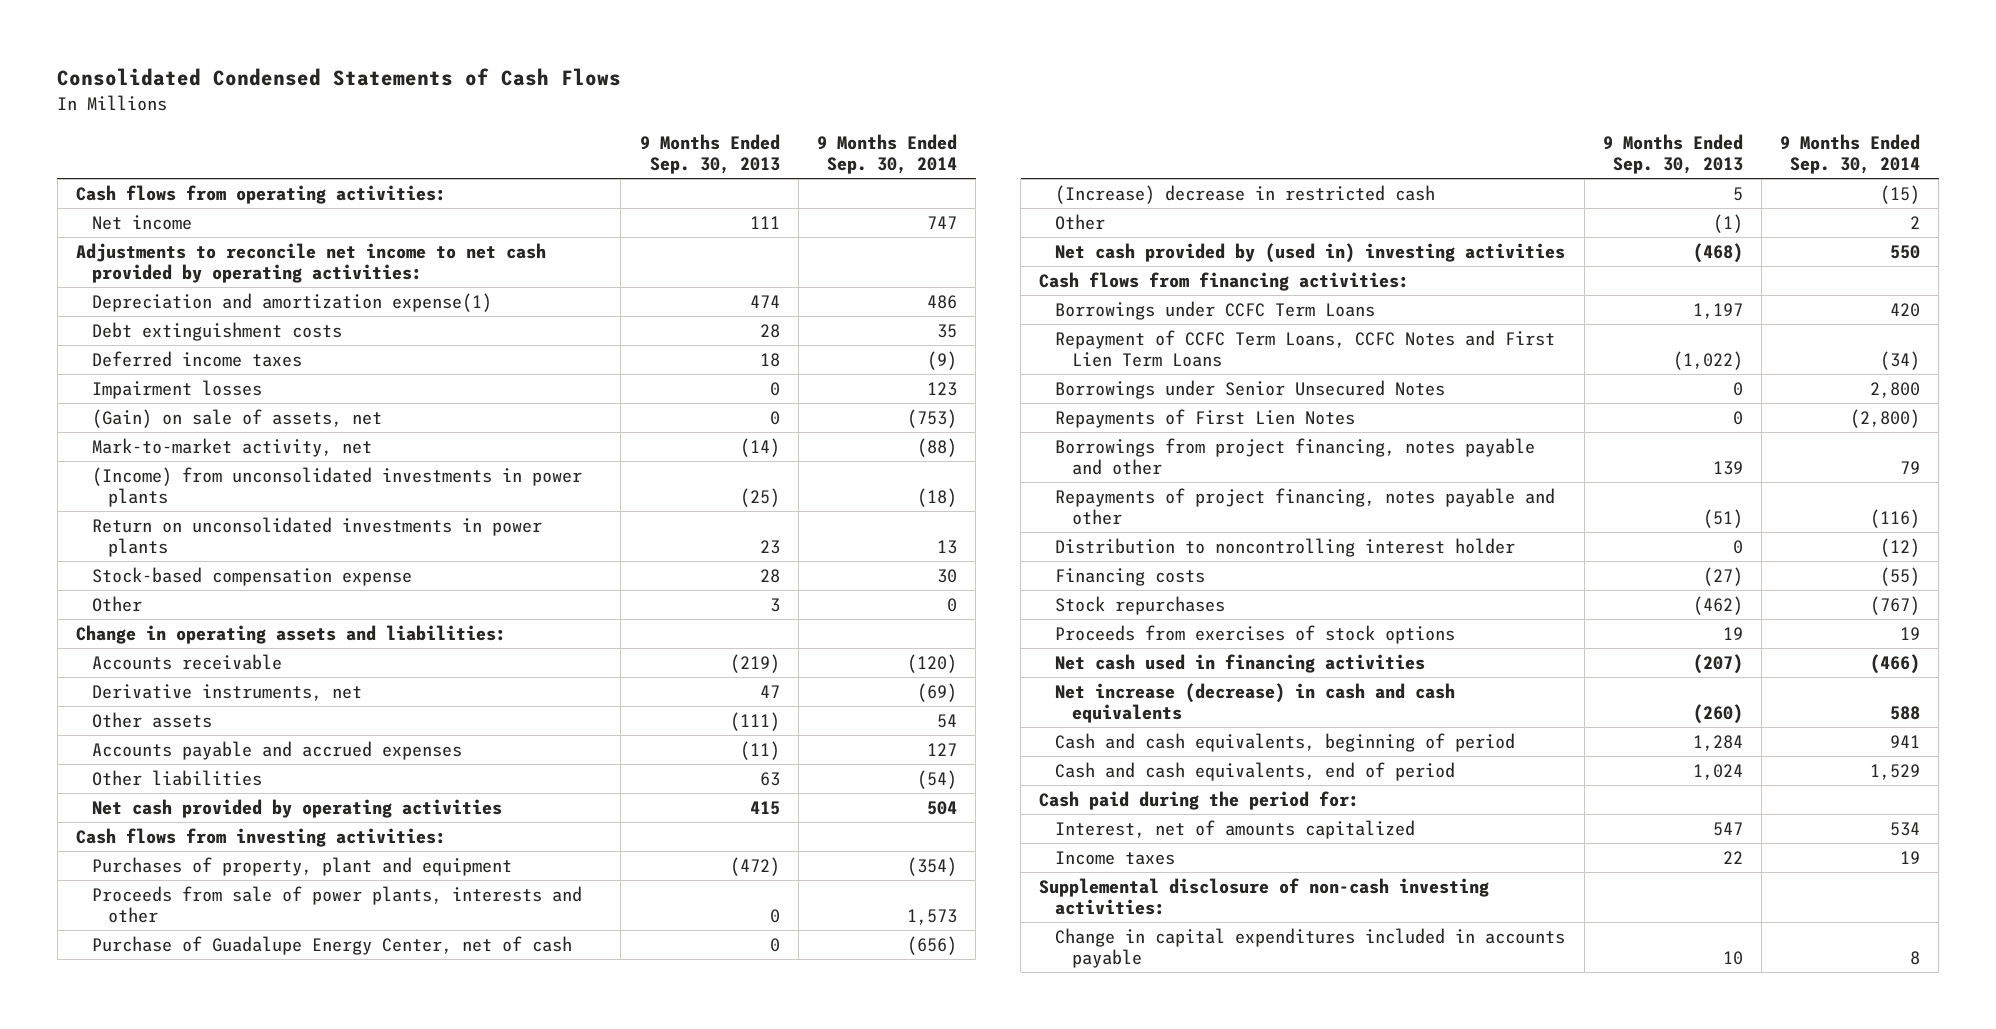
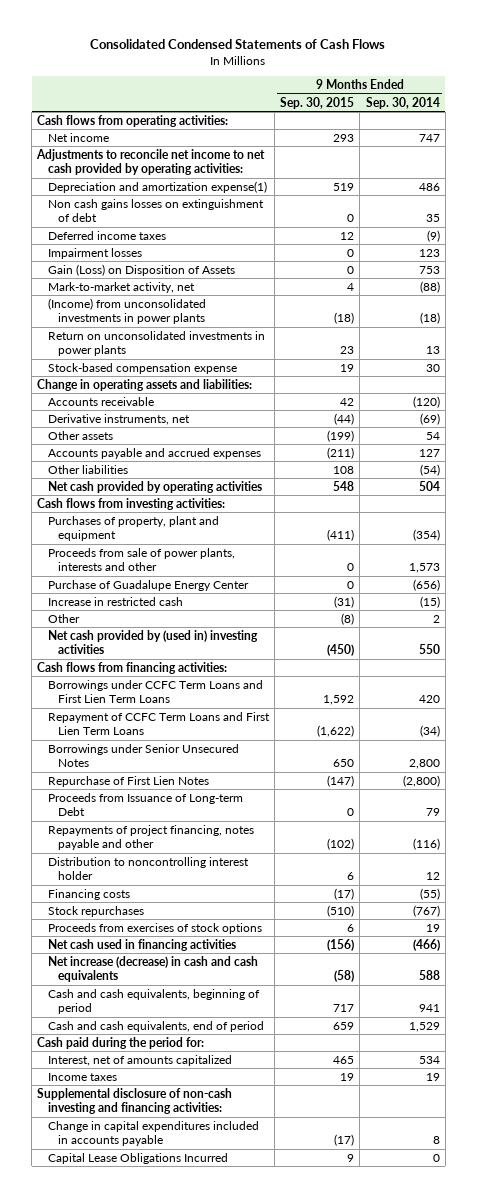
- | 9 Months Ended Sep. 30, 2013 | 9 Months Ended Sep. 30, 2014
+ | 9 Months Ended Sep. 30, 2015 | 9 Months Ended Sep. 30, 2014
- Debt extinguishment costs | 28 | 35
+ Non cash gains losses on extinguishment of debt | 0 | 35
- (Gain) on sale of assets, net | 0 | (753)
+ Gain (Loss) on Disposition of Assets | 0 | 753
- Other | 3 | 0
- Purchase of Guadalupe Energy Center, net of cash | 0 | (656)
- (Increase) decrease in restricted cash | 5 | (15)
+ Purchase of Guadalupe Energy Center | 0 | (656)
+ Increase in restricted cash | (31) | (15)
- Borrowings under CCFC Term Loans | 1,197 | 420
- Repayment of CCFC Term Loans, CCFC Notes and First Lien Term Loans | (1,022) | (34)
+ Borrowings under CCFC Term Loans and First Lien Term Loans | 1,592 | 420
+ Repayment of CCFC Term Loans and First Lien Term Loans | (1,622) | (34)
- Repayments of First Lien Notes | 0 | (2,800)
- Borrowings from project financing, notes payable and other | 139 | 79
+ Repurchase of First Lien Notes | (147) | (2,800)
+ Proceeds from Issuance of Long-term Debt | 0 | 79
- Distribution to noncontrolling interest holder | 0 | (12)
+ Distribution to noncontrolling interest holder | 6 | 12
- Supplemental disclosure of non-cash investing activities:
+ Supplemental disclosure of non-cash investing and financing activities:
+ Capital Lease Obligations Incurred | 9 | 0

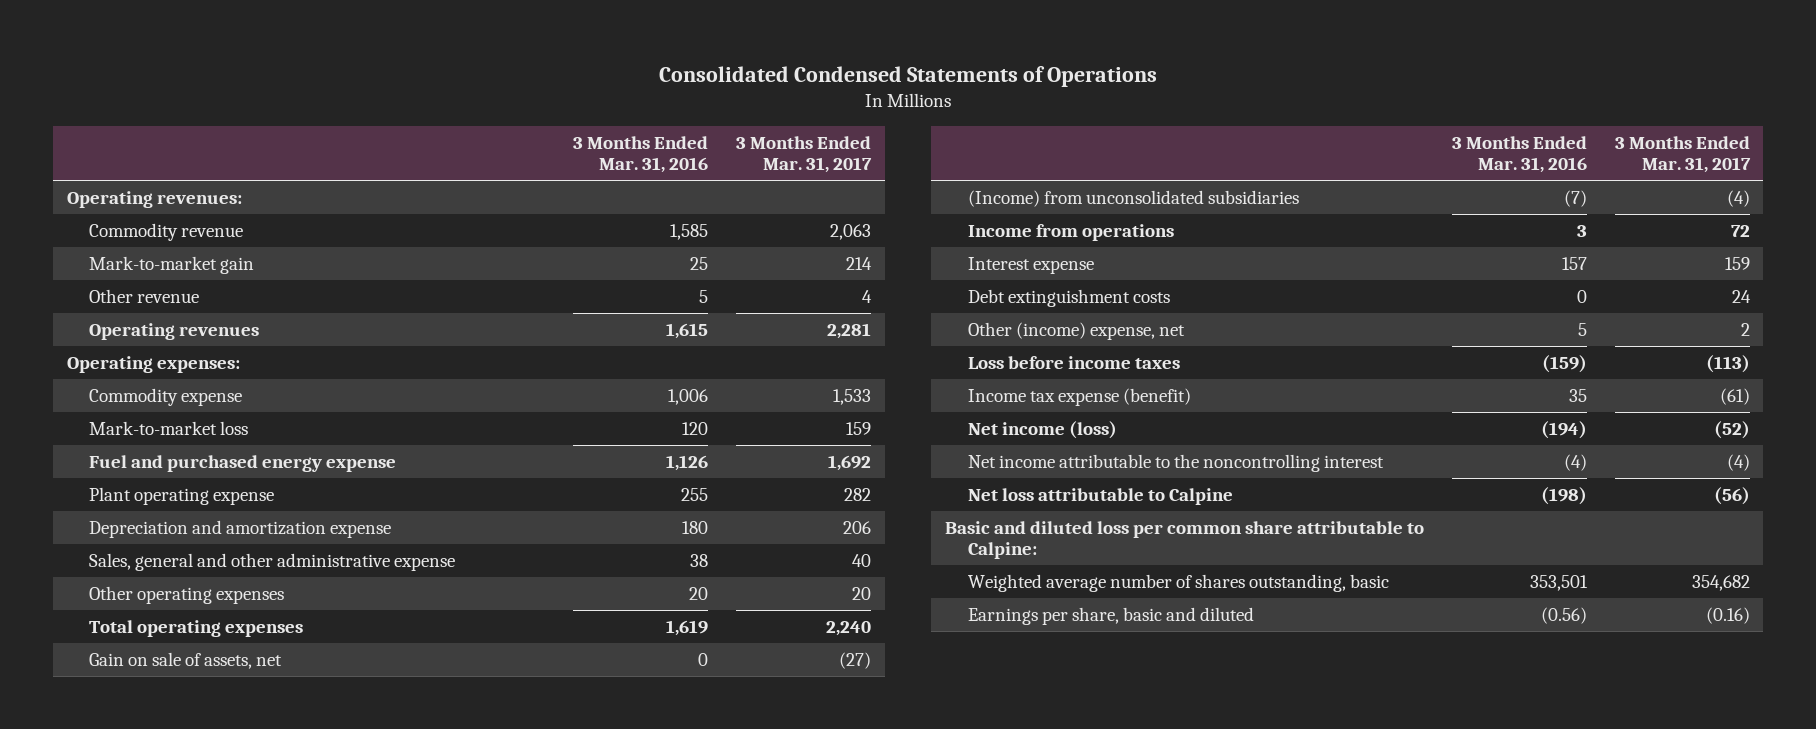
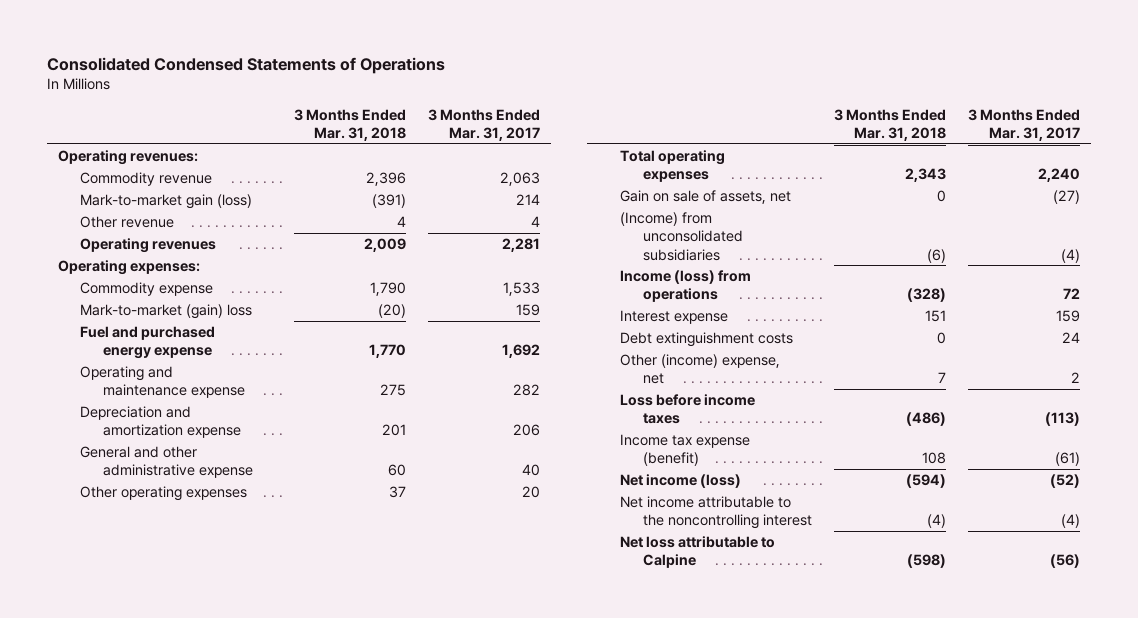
- | 3 Months Ended Mar. 31, 2016 | 3 Months Ended Mar. 31, 2017
+ | 3 Months Ended Mar. 31, 2018 | 3 Months Ended Mar. 31, 2017
- Mark-to-market gain | 25 | 214
+ Mark-to-market gain (loss) | (391) | 214
- Mark-to-market loss | 120 | 159
+ Mark-to-market (gain) loss | (20) | 159
- Plant operating expense | 255 | 282
+ Operating and maintenance expense | 275 | 282
- Sales, general and other administrative expense | 38 | 40
+ General and other administrative expense | 60 | 40
- Income from operations | 3 | 72
+ Income (loss) from operations | (328) | 72
- Basic and diluted loss per common share attributable to Calpine:
- Weighted average number of shares outstanding, basic | 353,501 | 354,682
- Earnings per share, basic and diluted | (0.56) | (0.16)

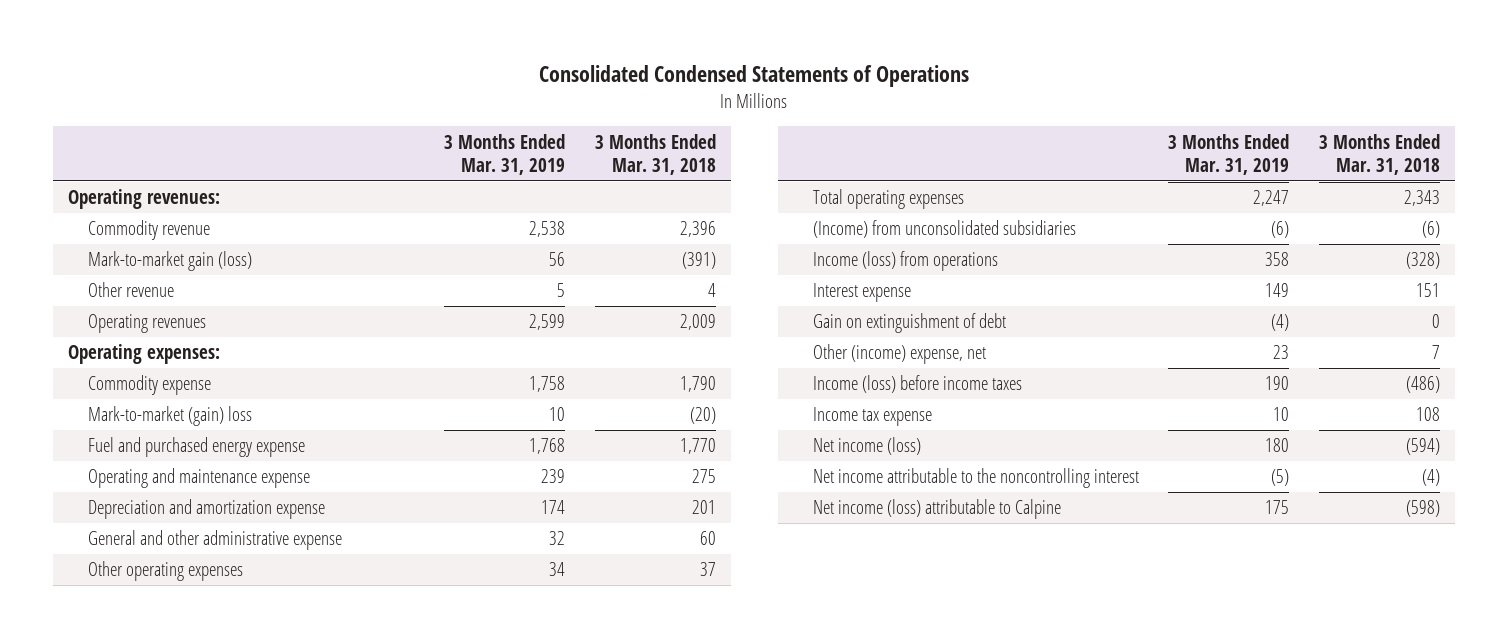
- | 3 Months Ended Mar. 31, 2018 | 3 Months Ended Mar. 31, 2017
+ | 3 Months Ended Mar. 31, 2019 | 3 Months Ended Mar. 31, 2018
- Gain on sale of assets, net | 0 | (27)
- Debt extinguishment costs | 0 | 24
+ Gain on extinguishment of debt | (4) | 0
- Loss before income taxes | (486) | (113)
- Income tax expense (benefit) | 108 | (61)
+ Income (loss) before income taxes | 190 | (486)
+ Income tax expense | 10 | 108
- Net loss attributable to Calpine | (598) | (56)
+ Net income (loss) attributable to Calpine | 175 | (598)

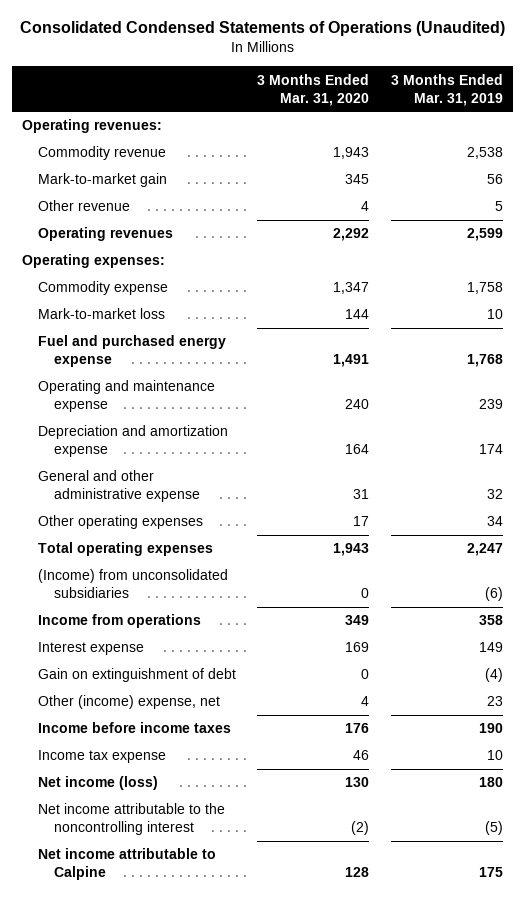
- Consolidated Condensed Statements of Operations
+ Consolidated Condensed Statements of Operations (Unaudited)
- | 3 Months Ended Mar. 31, 2019 | 3 Months Ended Mar. 31, 2018
+ | 3 Months Ended Mar. 31, 2020 | 3 Months Ended Mar. 31, 2019
- Mark-to-market gain (loss) | 56 | (391)
+ Mark-to-market gain | 345 | 56
- Mark-to-market (gain) loss | 10 | (20)
+ Mark-to-market loss | 144 | 10
- Income (loss) from operations | 358 | (328)
+ Income from operations | 349 | 358
- Income (loss) before income taxes | 190 | (486)
+ Income before income taxes | 176 | 190
- Net income (loss) attributable to Calpine | 175 | (598)
+ Net income attributable to Calpine | 128 | 175

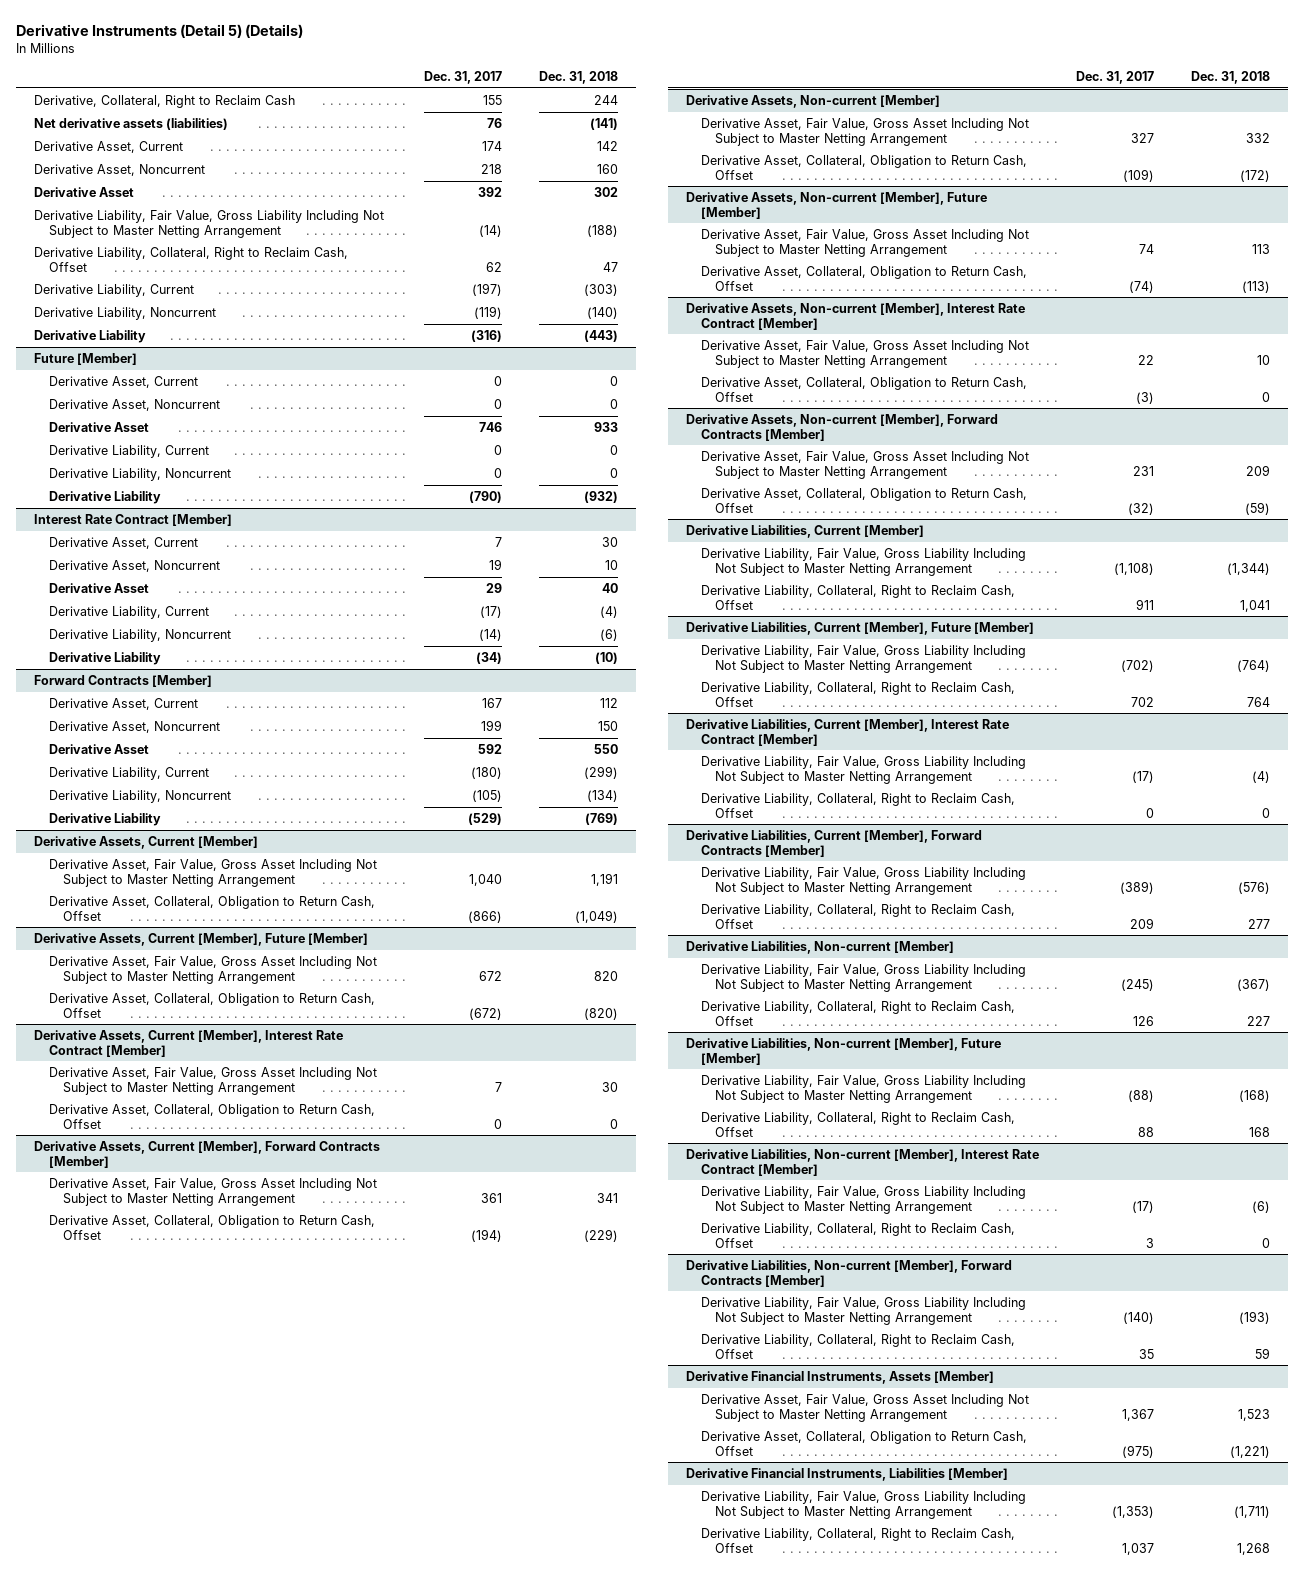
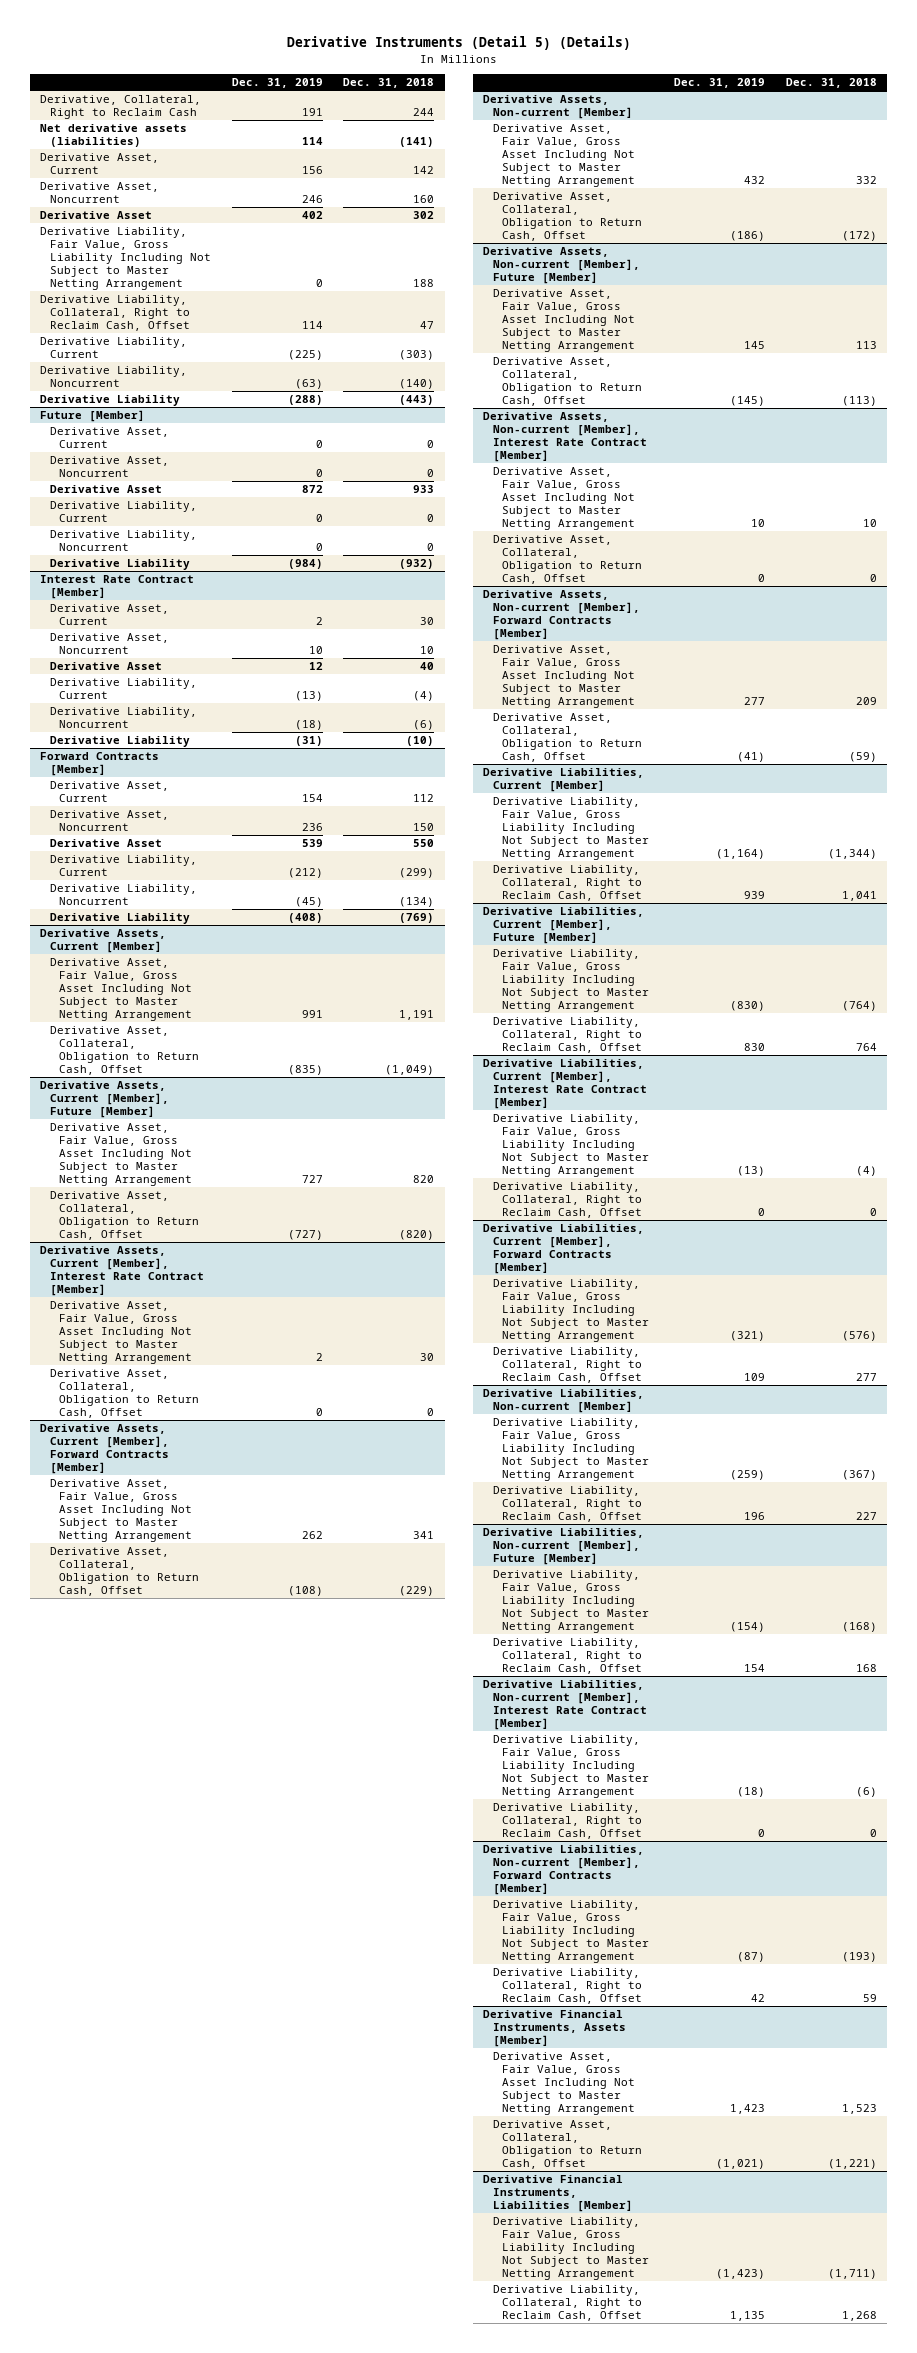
- | Dec. 31, 2017 | Dec. 31, 2018
+ | Dec. 31, 2019 | Dec. 31, 2018
- Derivative Liability, Fair Value, Gross Liability Including Not Subject to Master Netting Arrangement | (14) | (188)
+ Derivative Liability, Fair Value, Gross Liability Including Not Subject to Master Netting Arrangement | 0 | 188

